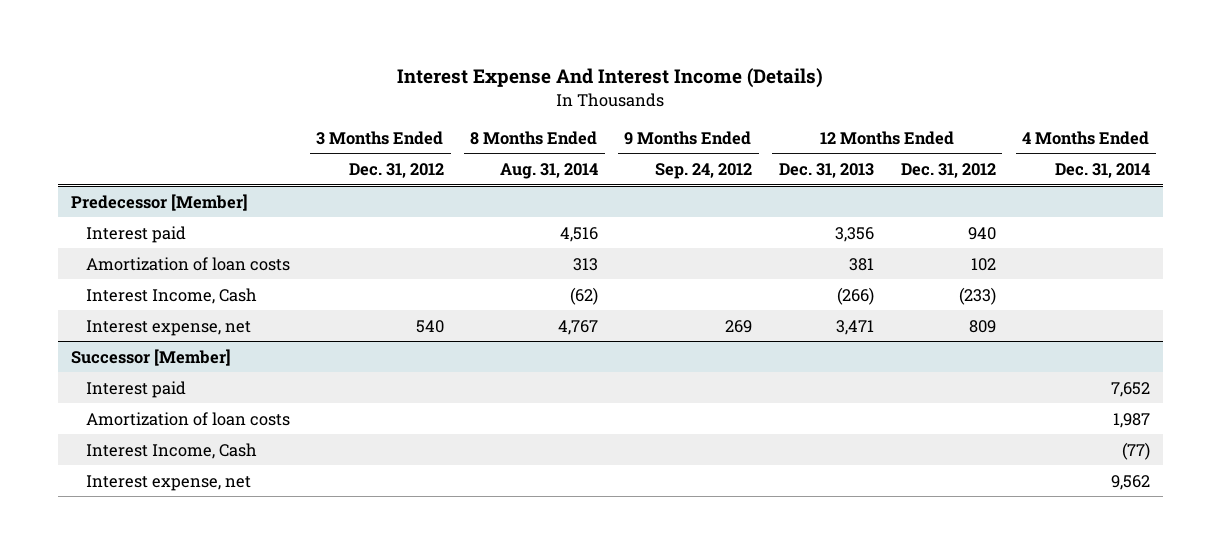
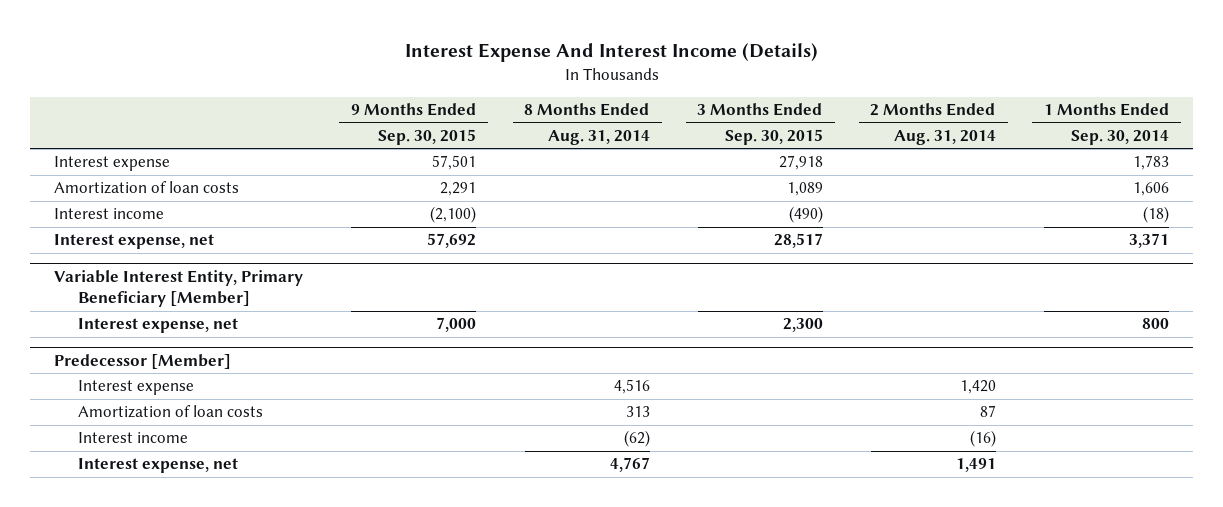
- | 3 Months Ended Dec. 31, 2012 | 8 Months Ended Aug. 31, 2014 | 9 Months Ended Sep. 24, 2012 | 12 Months Ended Dec. 31, 2013 | 12 Months Ended Dec. 31, 2012 | 4 Months Ended Dec. 31, 2014
+ | 9 Months Ended Sep. 30, 2015 | 8 Months Ended Aug. 31, 2014 | 3 Months Ended Sep. 30, 2015 | 2 Months Ended Aug. 31, 2014 | 1 Months Ended Sep. 30, 2014
+ Interest expense | 57,501 | | 27,918 | | 1,783
+ Amortization of loan costs | 2,291 | | 1,089 | | 1,606
+ Interest income | (2,100) | | (490) | | (18)
+ Interest expense, net | 57,692 | | 28,517 | | 3,371
+ Variable Interest Entity, Primary Beneficiary [Member]
+ Interest expense, net | 7,000 | | 2,300 | | 800
@ Predecessor [Member]
- Interest paid | | 4,516 | | 3,356 | 940 |
+ Interest expense | | 4,516 | | 1,420 |
- Interest Income, Cash | | (62) | | (266) | (233) |
+ Interest income | | (62) | | (16) |
- Successor [Member]
- Interest paid | | | | | | 7,652
- Amortization of loan costs | | | | | | 1,987
- Interest Income, Cash | | | | | | (77)
- Interest expense, net | | | | | | 9,562

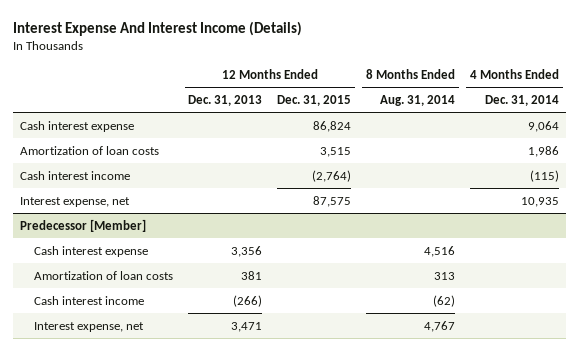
- | 9 Months Ended Sep. 30, 2015 | 8 Months Ended Aug. 31, 2014 | 3 Months Ended Sep. 30, 2015 | 2 Months Ended Aug. 31, 2014 | 1 Months Ended Sep. 30, 2014
+ | 12 Months Ended Dec. 31, 2013 | 12 Months Ended Dec. 31, 2015 | 8 Months Ended Aug. 31, 2014 | 4 Months Ended Dec. 31, 2014
- Interest expense | 57,501 | | 27,918 | | 1,783
+ Cash interest expense | | 86,824 | | 9,064
- Interest income | (2,100) | | (490) | | (18)
+ Cash interest income | | (2,764) | | (115)
- Variable Interest Entity, Primary Beneficiary [Member]
- Interest expense, net | 7,000 | | 2,300 | | 800
@ Predecessor [Member]
- Interest expense | | 4,516 | | 1,420 |
+ Cash interest expense | 3,356 | | 4,516 |
- Interest income | | (62) | | (16) |
+ Cash interest income | (266) | | (62) |

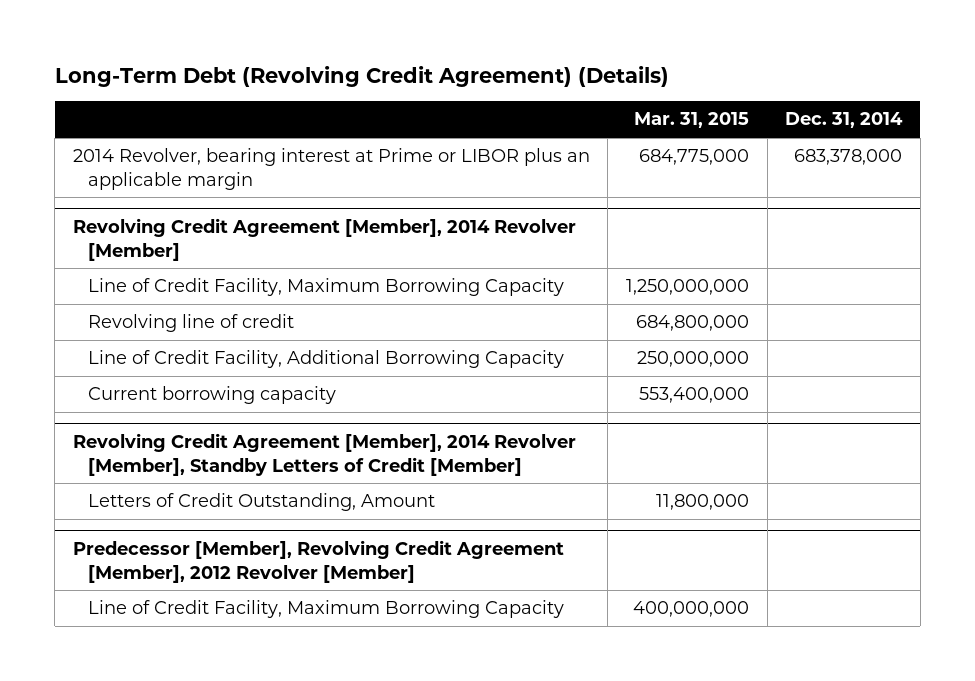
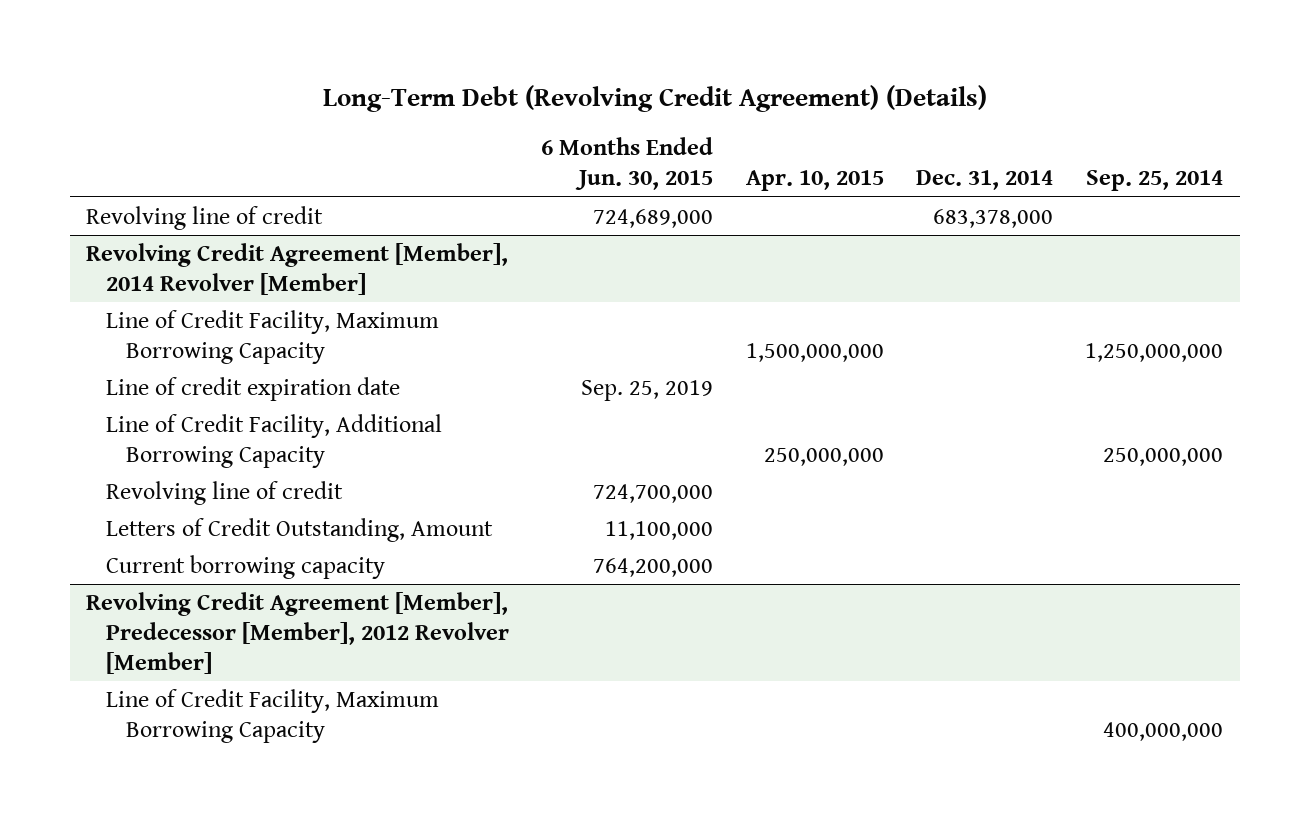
- | Mar. 31, 2015 | Dec. 31, 2014
+ | 6 Months Ended Jun. 30, 2015 | Apr. 10, 2015 | Dec. 31, 2014 | Sep. 25, 2014
- 2014 Revolver, bearing interest at Prime or LIBOR plus an applicable margin | 684,775,000 | 683,378,000
+ Revolving line of credit | 724,689,000 | | 683,378,000 |
@ Revolving Credit Agreement [Member], 2014 Revolver [Member]
+ Line of credit expiration date | Sep. 25, 2019 | | |
moved down: Revolving line of credit | 724,700,000 | | |
+ Letters of Credit Outstanding, Amount | 11,100,000 | | |
- Revolving Credit Agreement [Member], 2014 Revolver [Member], Standby Letters of Credit [Member]
- Letters of Credit Outstanding, Amount | 11,800,000 |
- Predecessor [Member], Revolving Credit Agreement [Member], 2012 Revolver [Member]
+ Revolving Credit Agreement [Member], Predecessor [Member], 2012 Revolver [Member]

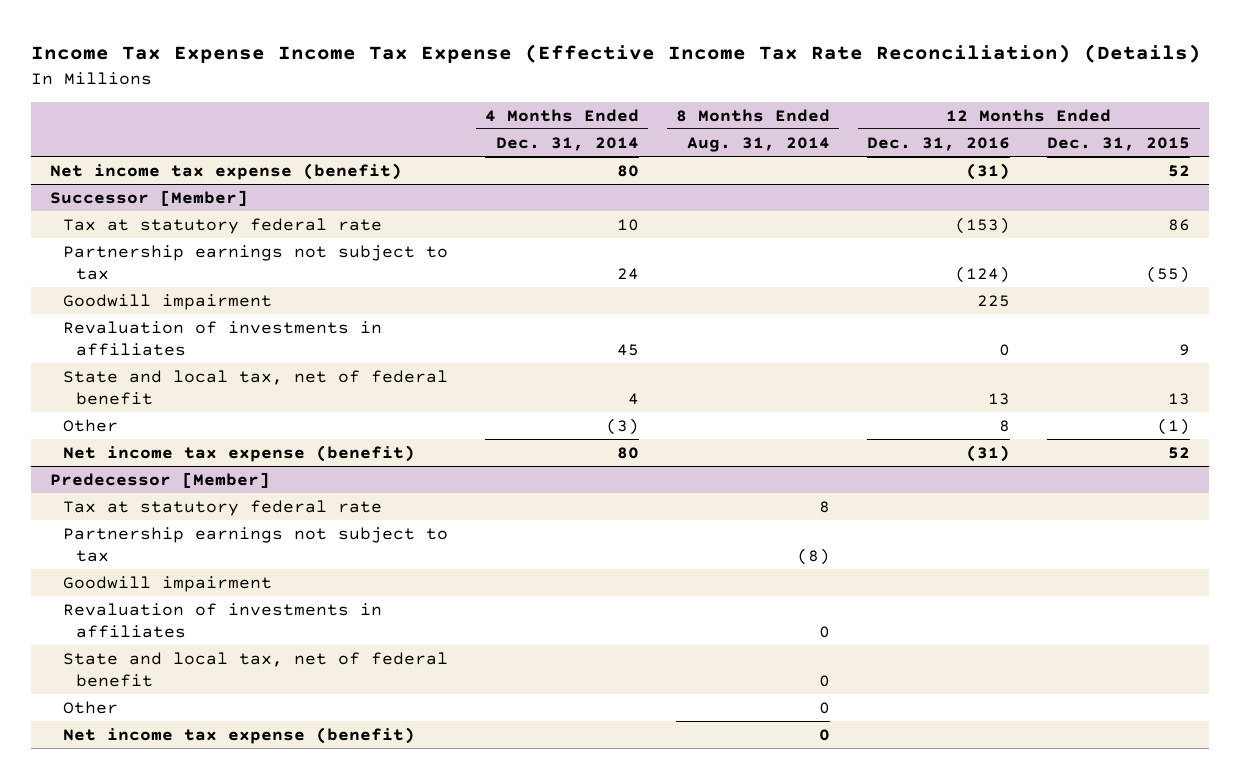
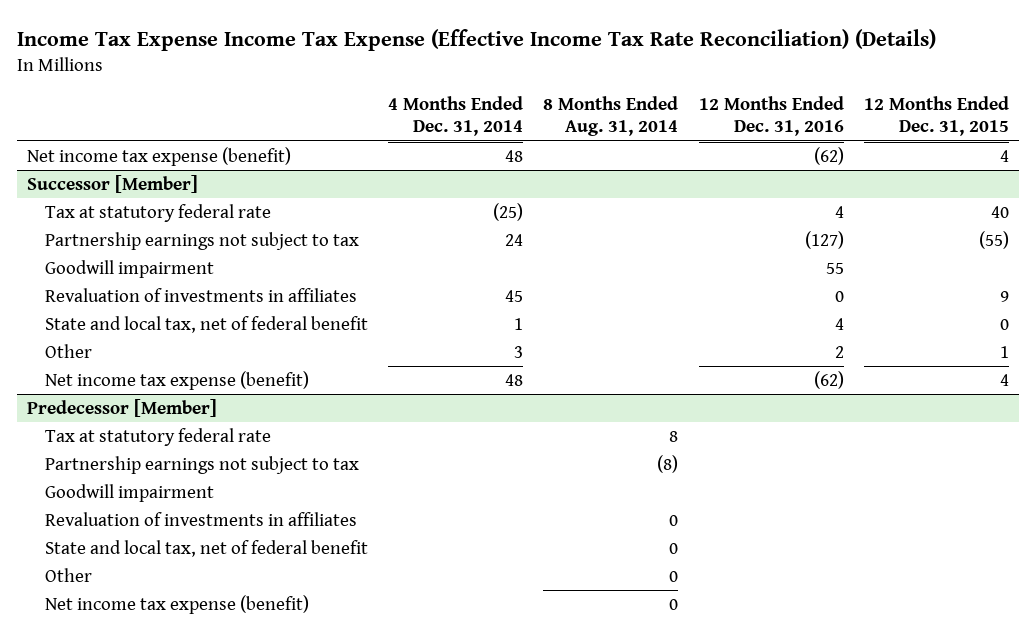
- Net income tax expense (benefit) | 80 | | (31) | 52
+ Net income tax expense (benefit) | 48 | | (62) | 4
@ Successor [Member]
- Tax at statutory federal rate | 10 | | (153) | 86
- Partnership earnings not subject to tax | 24 | | (124) | (55)
- Goodwill impairment | | | 225 |
+ Tax at statutory federal rate | (25) | | 4 | 40
+ Partnership earnings not subject to tax | 24 | | (127) | (55)
+ Goodwill impairment | | | 55 |
- State and local tax, net of federal benefit | 4 | | 13 | 13
- Other | (3) | | 8 | (1)
- Net income tax expense (benefit) | 80 | | (31) | 52
+ State and local tax, net of federal benefit | 1 | | 4 | 0
+ Other | 3 | | 2 | 1
+ Net income tax expense (benefit) | 48 | | (62) | 4

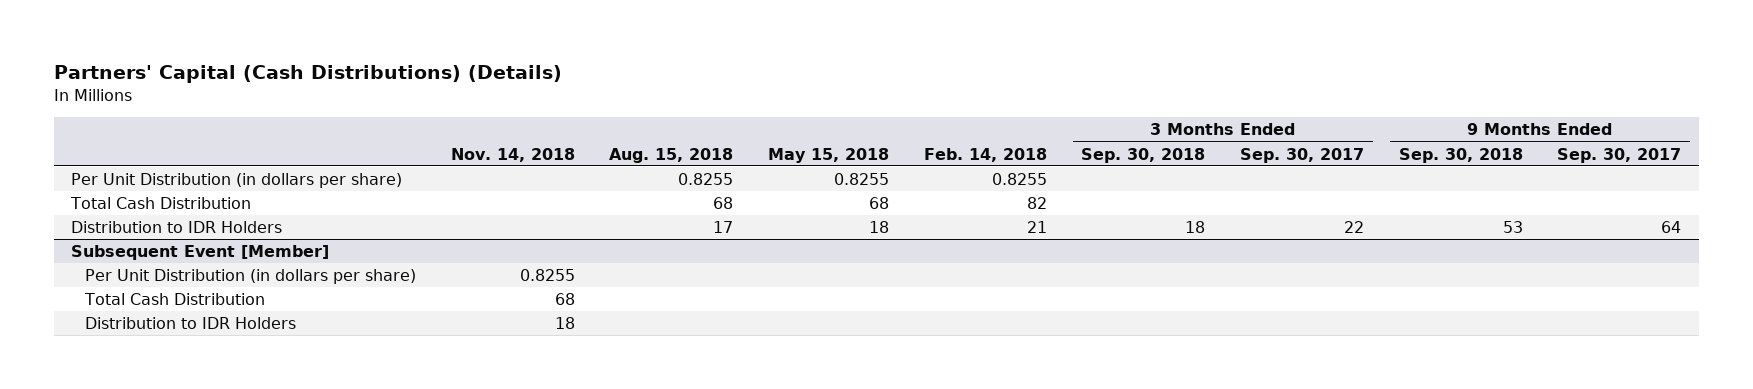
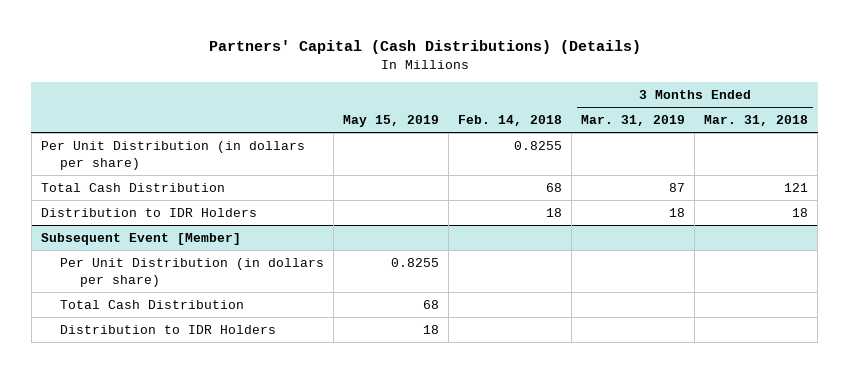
- | Nov. 14, 2018 | Aug. 15, 2018 | May 15, 2018 | Feb. 14, 2018 | 3 Months Ended Sep. 30, 2018 | 3 Months Ended Sep. 30, 2017 | 9 Months Ended Sep. 30, 2018 | 9 Months Ended Sep. 30, 2017
+ | May 15, 2019 | Feb. 14, 2018 | 3 Months Ended Mar. 31, 2019 | 3 Months Ended Mar. 31, 2018
- Total Cash Distribution | | 68 | 68 | 82 | | | |
- Distribution to IDR Holders | | 17 | 18 | 21 | 18 | 22 | 53 | 64
+ Total Cash Distribution | | 68 | 87 | 121
+ Distribution to IDR Holders | | 18 | 18 | 18

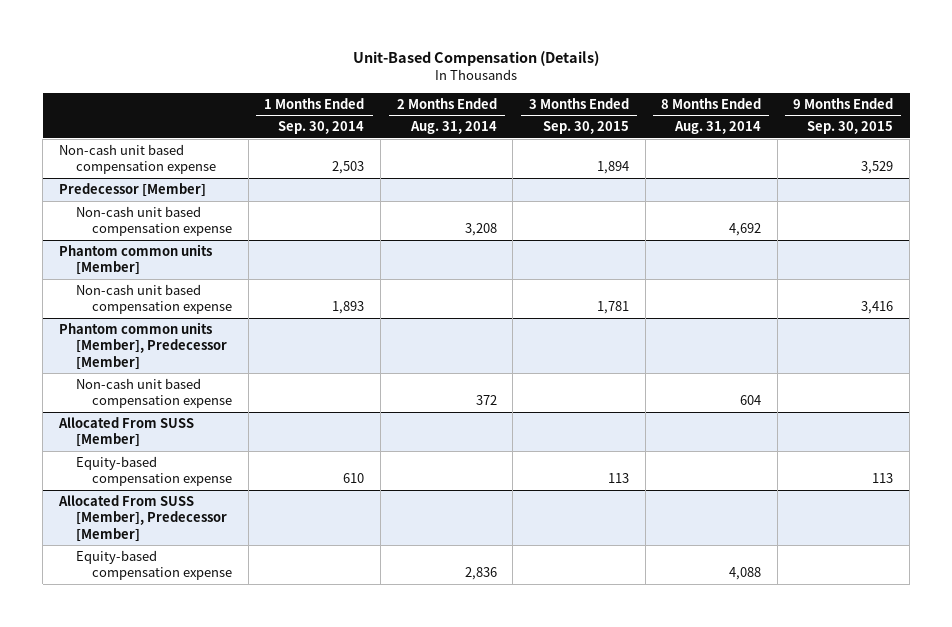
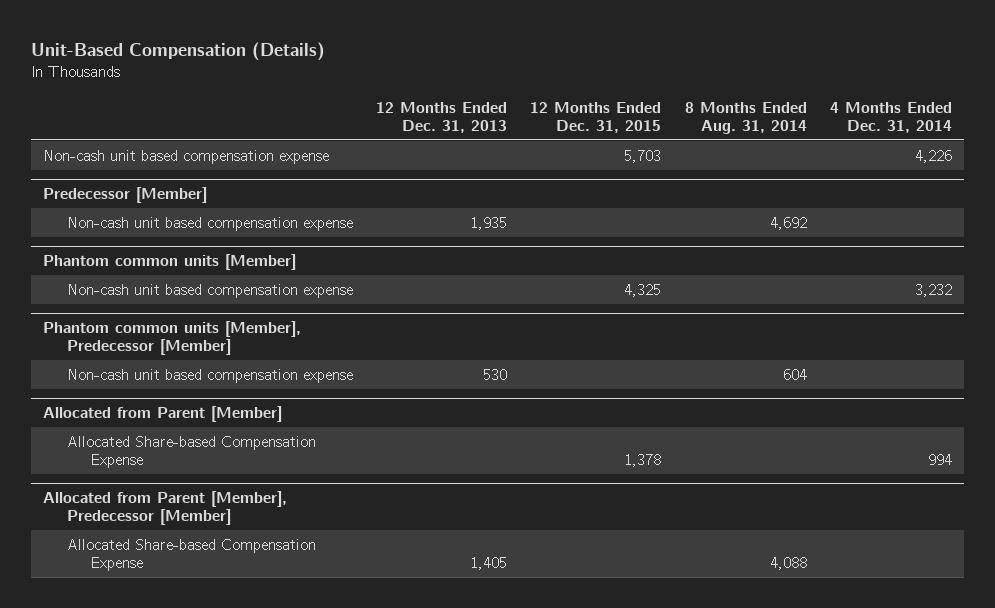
- | 1 Months Ended Sep. 30, 2014 | 2 Months Ended Aug. 31, 2014 | 3 Months Ended Sep. 30, 2015 | 8 Months Ended Aug. 31, 2014 | 9 Months Ended Sep. 30, 2015
+ | 12 Months Ended Dec. 31, 2013 | 12 Months Ended Dec. 31, 2015 | 8 Months Ended Aug. 31, 2014 | 4 Months Ended Dec. 31, 2014
- Allocated From SUSS [Member]
- Equity-based compensation expense | 610 | | 113 | | 113
- Allocated From SUSS [Member], Predecessor [Member]
- Equity-based compensation expense | | 2,836 | | 4,088 |
+ Allocated from Parent [Member]
+ Allocated Share-based Compensation Expense | | 1,378 | | 994
+ Allocated from Parent [Member], Predecessor [Member]
+ Allocated Share-based Compensation Expense | 1,405 | | 4,088 |

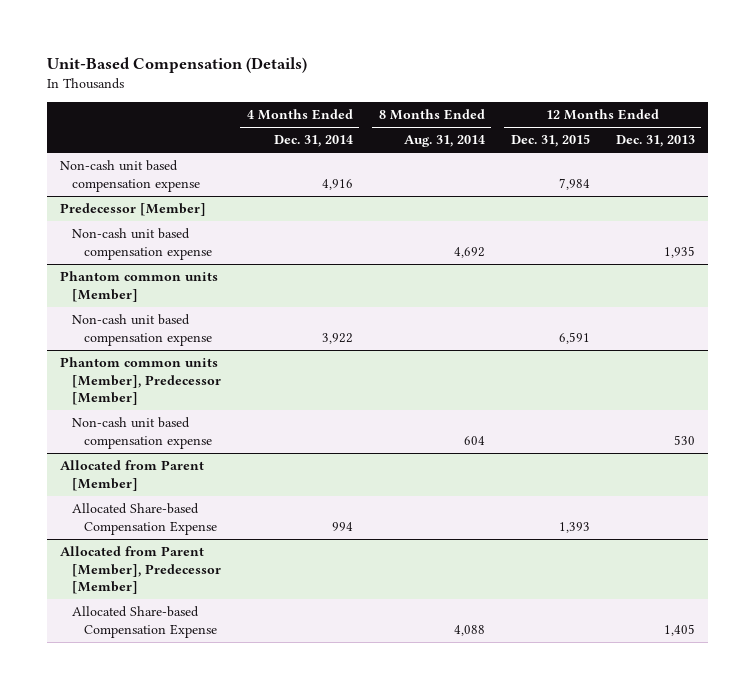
- | 12 Months Ended Dec. 31, 2013 | 12 Months Ended Dec. 31, 2015 | 8 Months Ended Aug. 31, 2014 | 4 Months Ended Dec. 31, 2014
+ | 4 Months Ended Dec. 31, 2014 | 8 Months Ended Aug. 31, 2014 | 12 Months Ended Dec. 31, 2015 | 12 Months Ended Dec. 31, 2013
- Non-cash unit based compensation expense | | 5,703 | | 4,226
+ Non-cash unit based compensation expense | 4,916 | | 7,984 |
@ Phantom common units [Member]
- Non-cash unit based compensation expense | | 4,325 | | 3,232
+ Non-cash unit based compensation expense | 3,922 | | 6,591 |
@ Allocated from Parent [Member]
- Allocated Share-based Compensation Expense | | 1,378 | | 994
+ Allocated Share-based Compensation Expense | 994 | | 1,393 |

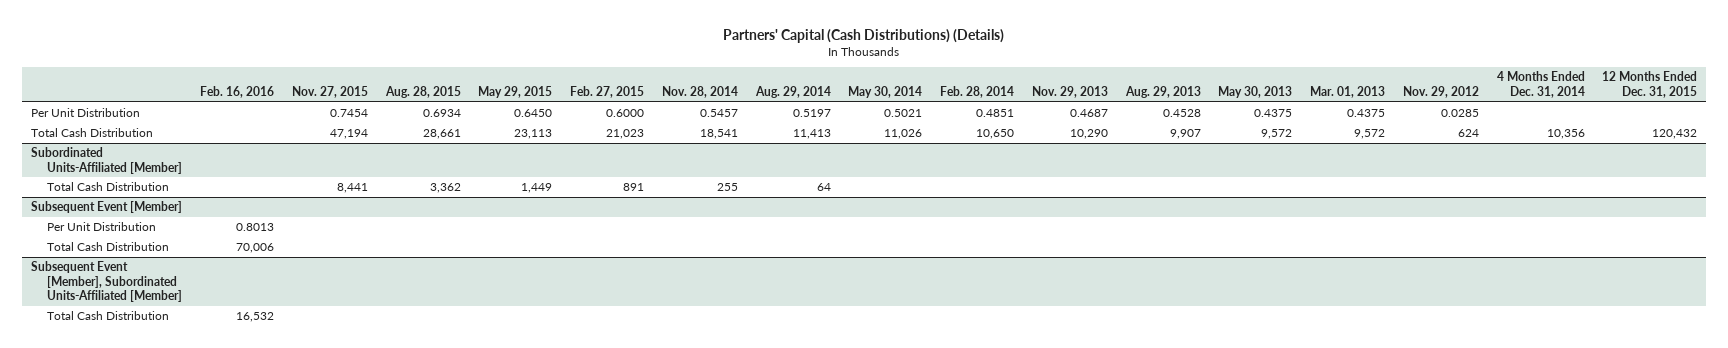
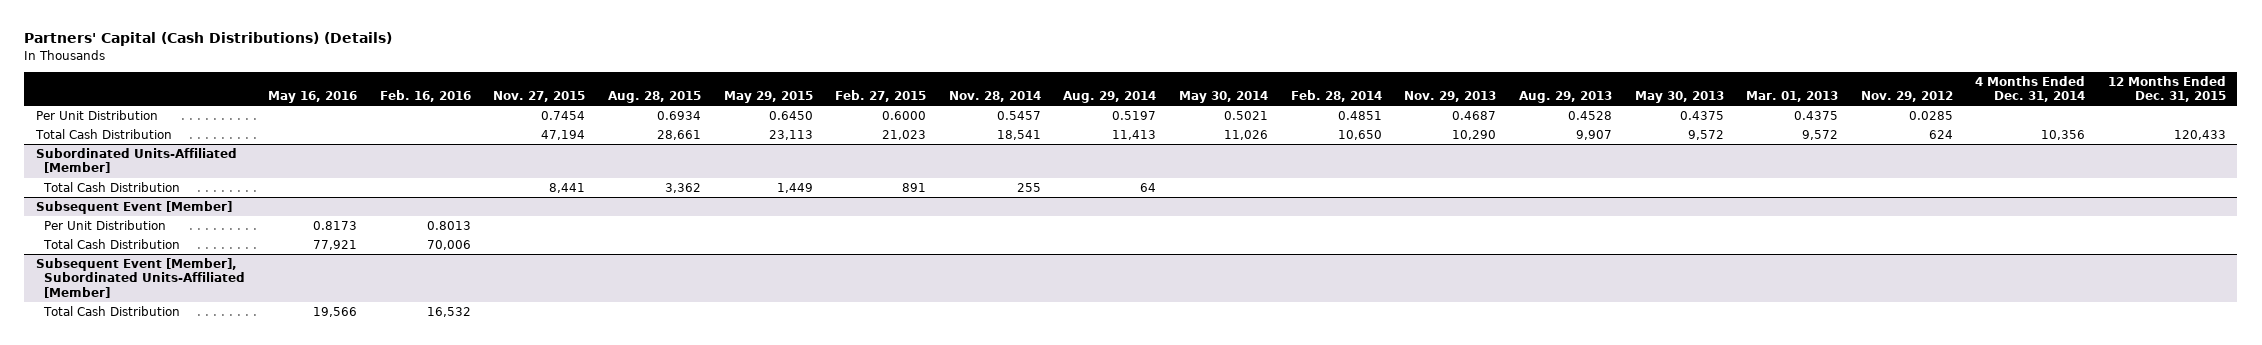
- | Feb. 16, 2016 | Nov. 27, 2015 | Aug. 28, 2015 | May 29, 2015 | Feb. 27, 2015 | Nov. 28, 2014 | Aug. 29, 2014 | May 30, 2014 | Feb. 28, 2014 | Nov. 29, 2013 | Aug. 29, 2013 | May 30, 2013 | Mar. 01, 2013 | Nov. 29, 2012 | 4 Months Ended Dec. 31, 2014 | 12 Months Ended Dec. 31, 2015
+ | May 16, 2016 | Feb. 16, 2016 | Nov. 27, 2015 | Aug. 28, 2015 | May 29, 2015 | Feb. 27, 2015 | Nov. 28, 2014 | Aug. 29, 2014 | May 30, 2014 | Feb. 28, 2014 | Nov. 29, 2013 | Aug. 29, 2013 | May 30, 2013 | Mar. 01, 2013 | Nov. 29, 2012 | 4 Months Ended Dec. 31, 2014 | 12 Months Ended Dec. 31, 2015
- Total Cash Distribution | | 47,194 | 28,661 | 23,113 | 21,023 | 18,541 | 11,413 | 11,026 | 10,650 | 10,290 | 9,907 | 9,572 | 9,572 | 624 | 10,356 | 120,432
+ Total Cash Distribution | | | 47,194 | 28,661 | 23,113 | 21,023 | 18,541 | 11,413 | 11,026 | 10,650 | 10,290 | 9,907 | 9,572 | 9,572 | 624 | 10,356 | 120,433

